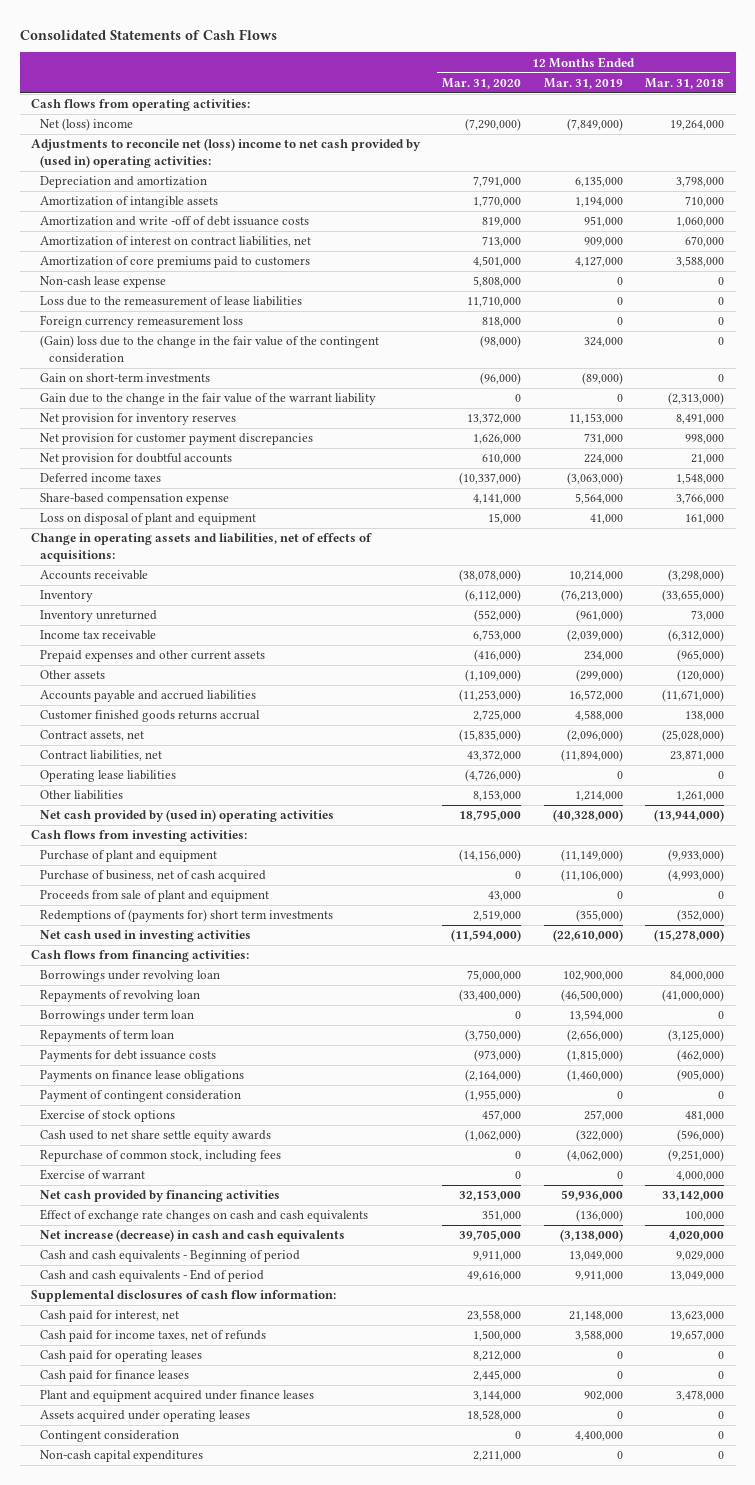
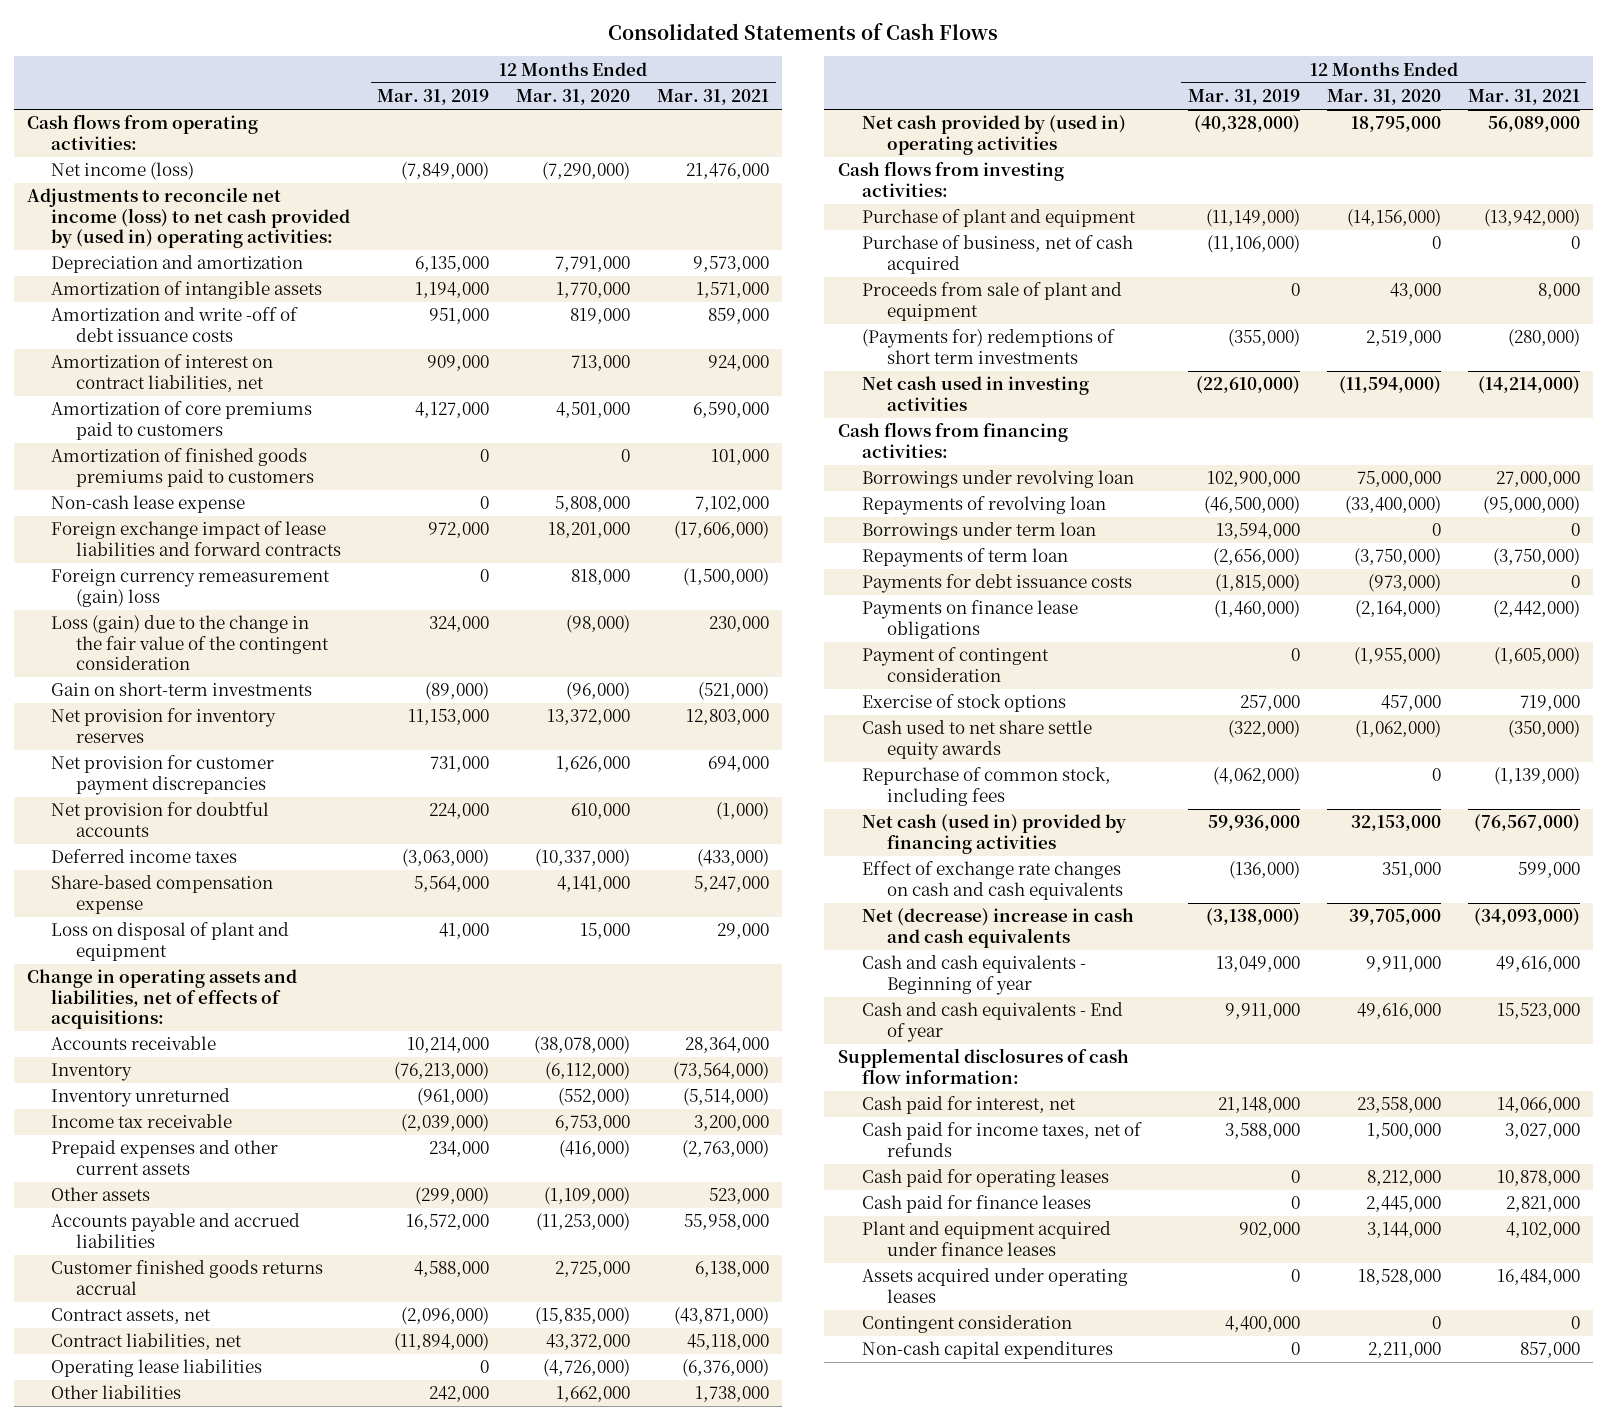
- | 12 Months Ended Mar. 31, 2020 | 12 Months Ended Mar. 31, 2019 | 12 Months Ended Mar. 31, 2018
+ | 12 Months Ended Mar. 31, 2019 | 12 Months Ended Mar. 31, 2020 | 12 Months Ended Mar. 31, 2021
- Net (loss) income | (7,290,000) | (7,849,000) | 19,264,000
- Adjustments to reconcile net (loss) income to net cash provided by (used in) operating activities:
+ Net income (loss) | (7,849,000) | (7,290,000) | 21,476,000
+ Adjustments to reconcile net income (loss) to net cash provided by (used in) operating activities:
+ Amortization of finished goods premiums paid to customers | 0 | 0 | 101,000
- Loss due to the remeasurement of lease liabilities | 11,710,000 | 0 | 0
- Foreign currency remeasurement loss | 818,000 | 0 | 0
- (Gain) loss due to the change in the fair value of the contingent consideration | (98,000) | 324,000 | 0
+ Foreign exchange impact of lease liabilities and forward contracts | 972,000 | 18,201,000 | (17,606,000)
+ Foreign currency remeasurement (gain) loss | 0 | 818,000 | (1,500,000)
+ Loss (gain) due to the change in the fair value of the contingent consideration | 324,000 | (98,000) | 230,000
- Gain due to the change in the fair value of the warrant liability | 0 | 0 | (2,313,000)
- Other liabilities | 8,153,000 | 1,214,000 | 1,261,000
+ Other liabilities | 242,000 | 1,662,000 | 1,738,000
- Redemptions of (payments for) short term investments | 2,519,000 | (355,000) | (352,000)
+ (Payments for) redemptions of short term investments | (355,000) | 2,519,000 | (280,000)
- Exercise of warrant | 0 | 0 | 4,000,000
- Net cash provided by financing activities | 32,153,000 | 59,936,000 | 33,142,000
+ Net cash (used in) provided by financing activities | 59,936,000 | 32,153,000 | (76,567,000)
- Net increase (decrease) in cash and cash equivalents | 39,705,000 | (3,138,000) | 4,020,000
- Cash and cash equivalents - Beginning of period | 9,911,000 | 13,049,000 | 9,029,000
- Cash and cash equivalents - End of period | 49,616,000 | 9,911,000 | 13,049,000
+ Net (decrease) increase in cash and cash equivalents | (3,138,000) | 39,705,000 | (34,093,000)
+ Cash and cash equivalents - Beginning of year | 13,049,000 | 9,911,000 | 49,616,000
+ Cash and cash equivalents - End of year | 9,911,000 | 49,616,000 | 15,523,000

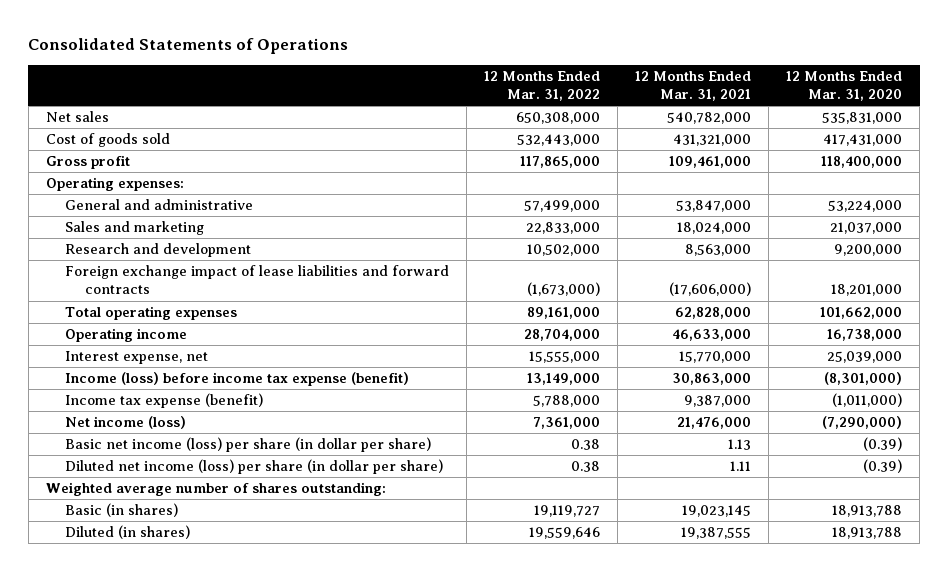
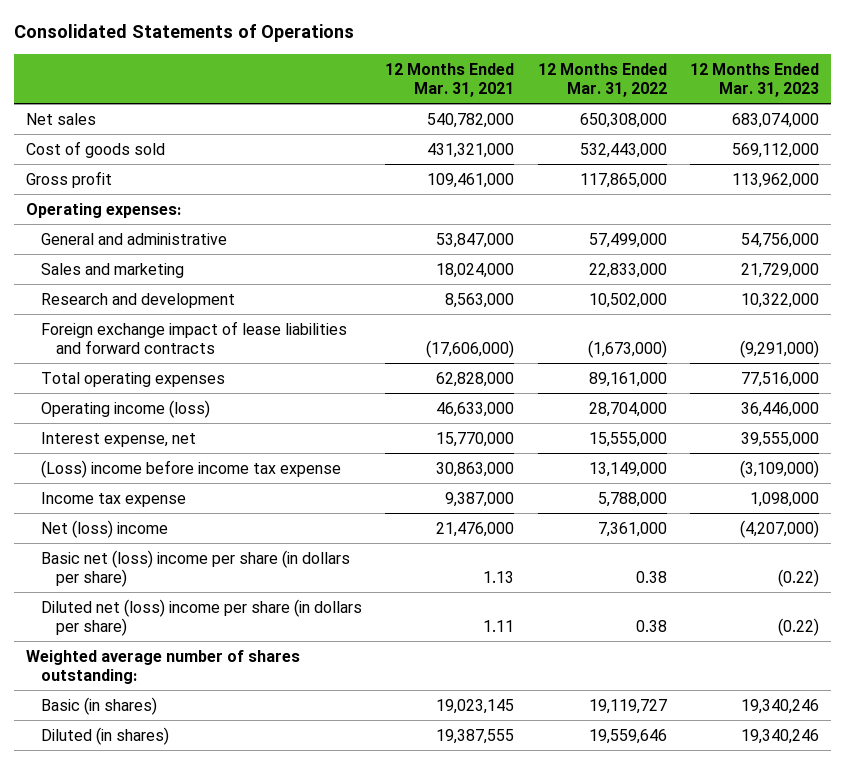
- | 12 Months Ended Mar. 31, 2022 | 12 Months Ended Mar. 31, 2021 | 12 Months Ended Mar. 31, 2020
+ | 12 Months Ended Mar. 31, 2021 | 12 Months Ended Mar. 31, 2022 | 12 Months Ended Mar. 31, 2023
- Operating income | 28,704,000 | 46,633,000 | 16,738,000
+ Operating income (loss) | 46,633,000 | 28,704,000 | 36,446,000
- Income (loss) before income tax expense (benefit) | 13,149,000 | 30,863,000 | (8,301,000)
- Income tax expense (benefit) | 5,788,000 | 9,387,000 | (1,011,000)
- Net income (loss) | 7,361,000 | 21,476,000 | (7,290,000)
- Basic net income (loss) per share (in dollar per share) | 0.38 | 1.13 | (0.39)
- Diluted net income (loss) per share (in dollar per share) | 0.38 | 1.11 | (0.39)
+ (Loss) income before income tax expense | 30,863,000 | 13,149,000 | (3,109,000)
+ Income tax expense | 9,387,000 | 5,788,000 | 1,098,000
+ Net (loss) income | 21,476,000 | 7,361,000 | (4,207,000)
+ Basic net (loss) income per share (in dollars per share) | 1.13 | 0.38 | (0.22)
+ Diluted net (loss) income per share (in dollars per share) | 1.11 | 0.38 | (0.22)

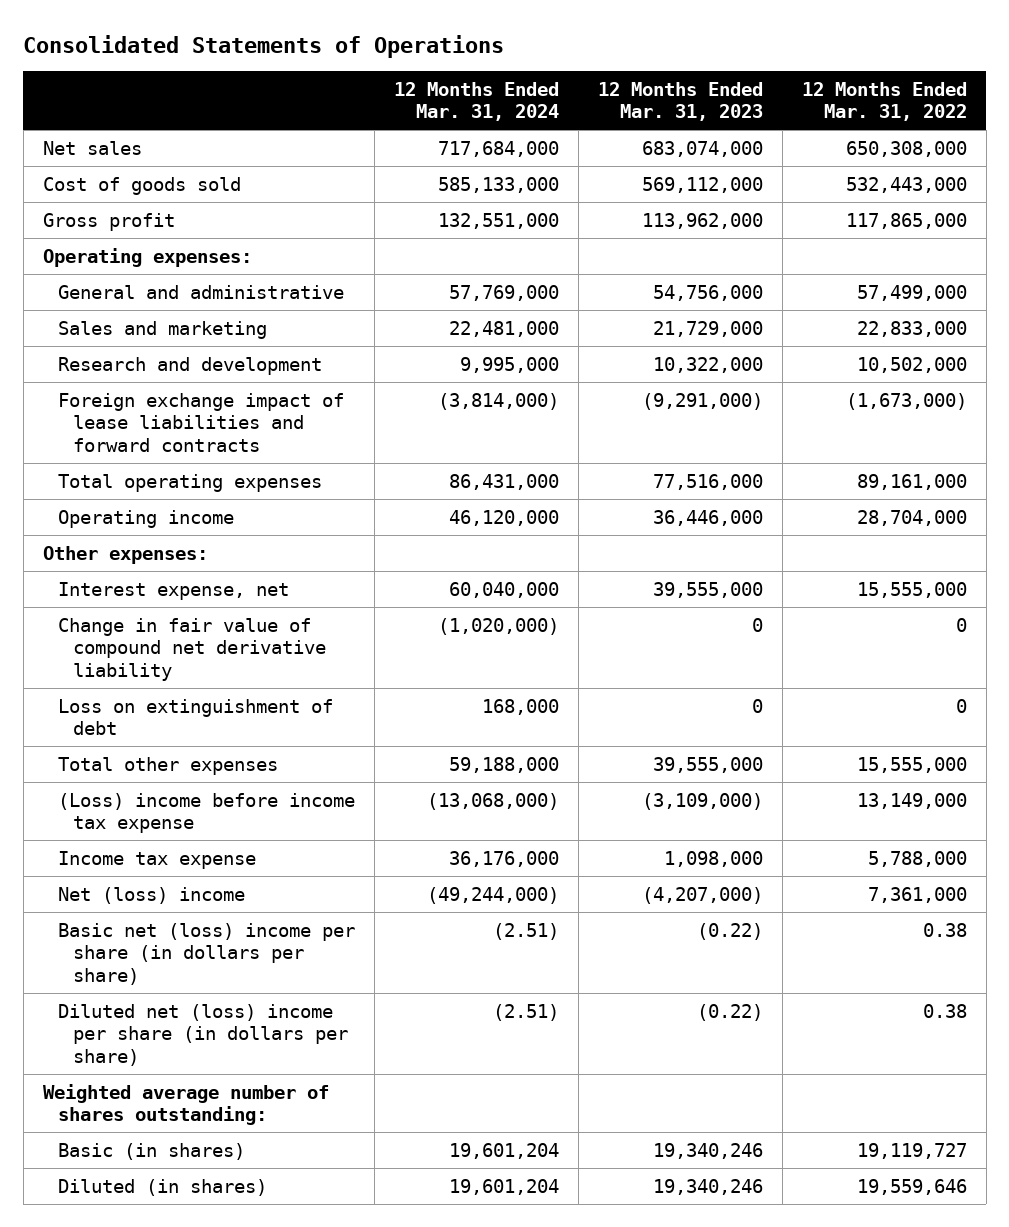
- | 12 Months Ended Mar. 31, 2021 | 12 Months Ended Mar. 31, 2022 | 12 Months Ended Mar. 31, 2023
+ | 12 Months Ended Mar. 31, 2024 | 12 Months Ended Mar. 31, 2023 | 12 Months Ended Mar. 31, 2022
- Operating income (loss) | 46,633,000 | 28,704,000 | 36,446,000
+ Operating income | 46,120,000 | 36,446,000 | 28,704,000
+ Other expenses:
+ Change in fair value of compound net derivative liability | (1,020,000) | 0 | 0
+ Loss on extinguishment of debt | 168,000 | 0 | 0
+ Total other expenses | 59,188,000 | 39,555,000 | 15,555,000

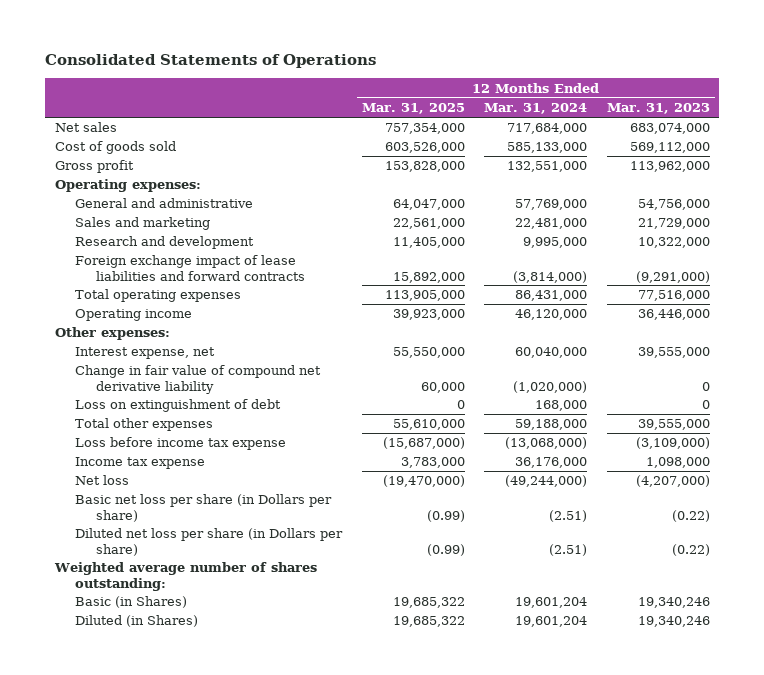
- | 12 Months Ended Mar. 31, 2024 | 12 Months Ended Mar. 31, 2023 | 12 Months Ended Mar. 31, 2022
+ | 12 Months Ended Mar. 31, 2025 | 12 Months Ended Mar. 31, 2024 | 12 Months Ended Mar. 31, 2023
- (Loss) income before income tax expense | (13,068,000) | (3,109,000) | 13,149,000
+ Loss before income tax expense | (15,687,000) | (13,068,000) | (3,109,000)
- Net (loss) income | (49,244,000) | (4,207,000) | 7,361,000
- Basic net (loss) income per share (in dollars per share) | (2.51) | (0.22) | 0.38
- Diluted net (loss) income per share (in dollars per share) | (2.51) | (0.22) | 0.38
+ Net loss | (19,470,000) | (49,244,000) | (4,207,000)
+ Basic net loss per share (in Dollars per share) | (0.99) | (2.51) | (0.22)
+ Diluted net loss per share (in Dollars per share) | (0.99) | (2.51) | (0.22)
- Basic (in shares) | 19,601,204 | 19,340,246 | 19,119,727
- Diluted (in shares) | 19,601,204 | 19,340,246 | 19,559,646
+ Basic (in Shares) | 19,685,322 | 19,601,204 | 19,340,246
+ Diluted (in Shares) | 19,685,322 | 19,601,204 | 19,340,246

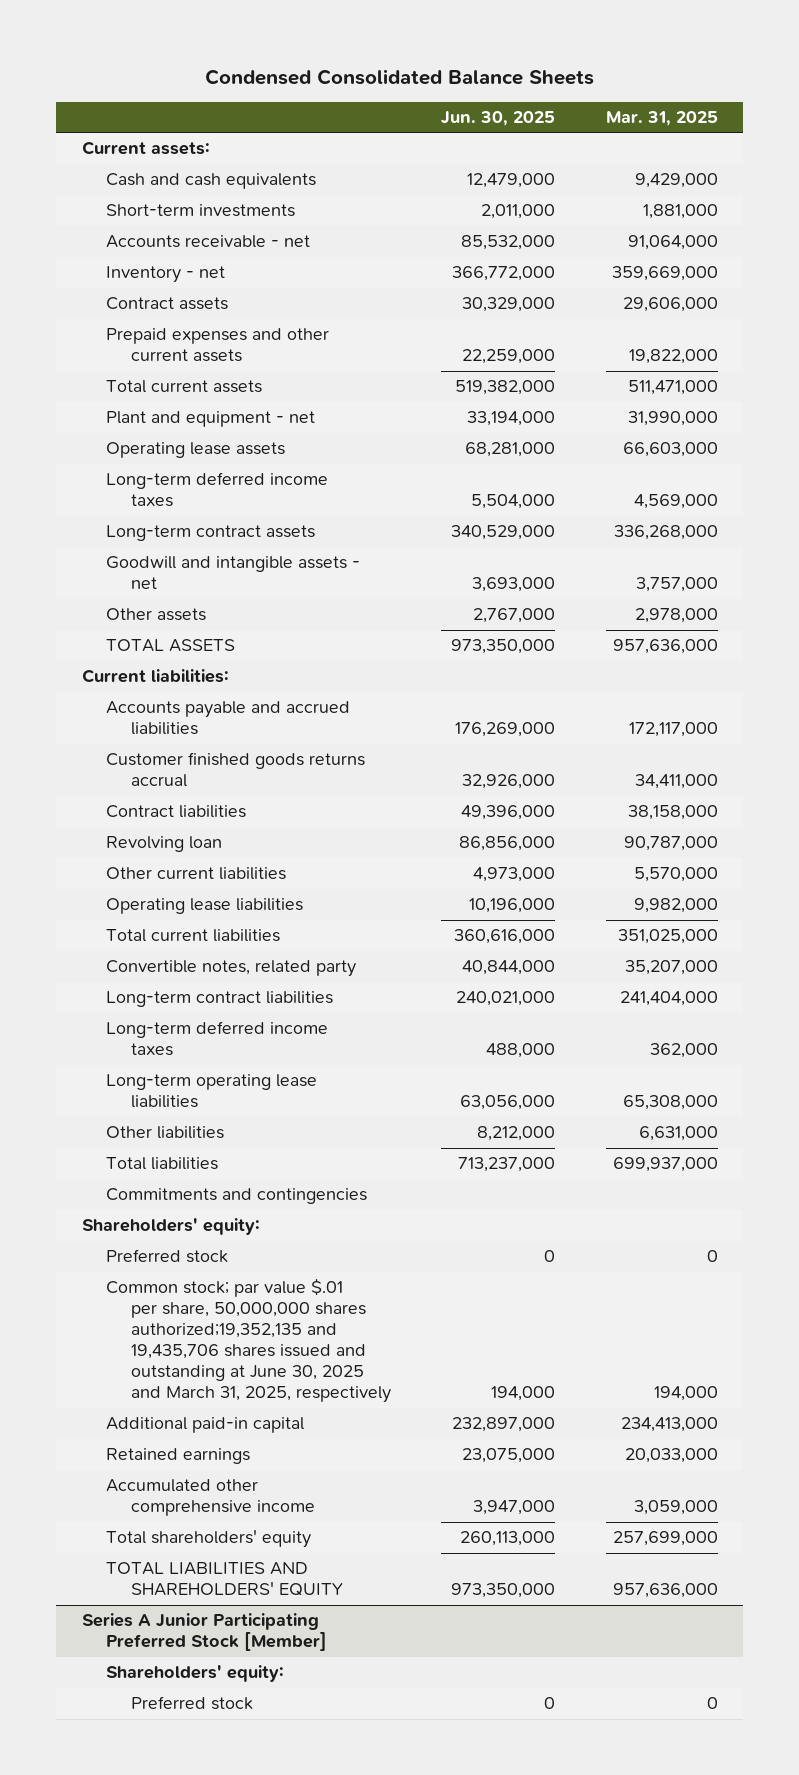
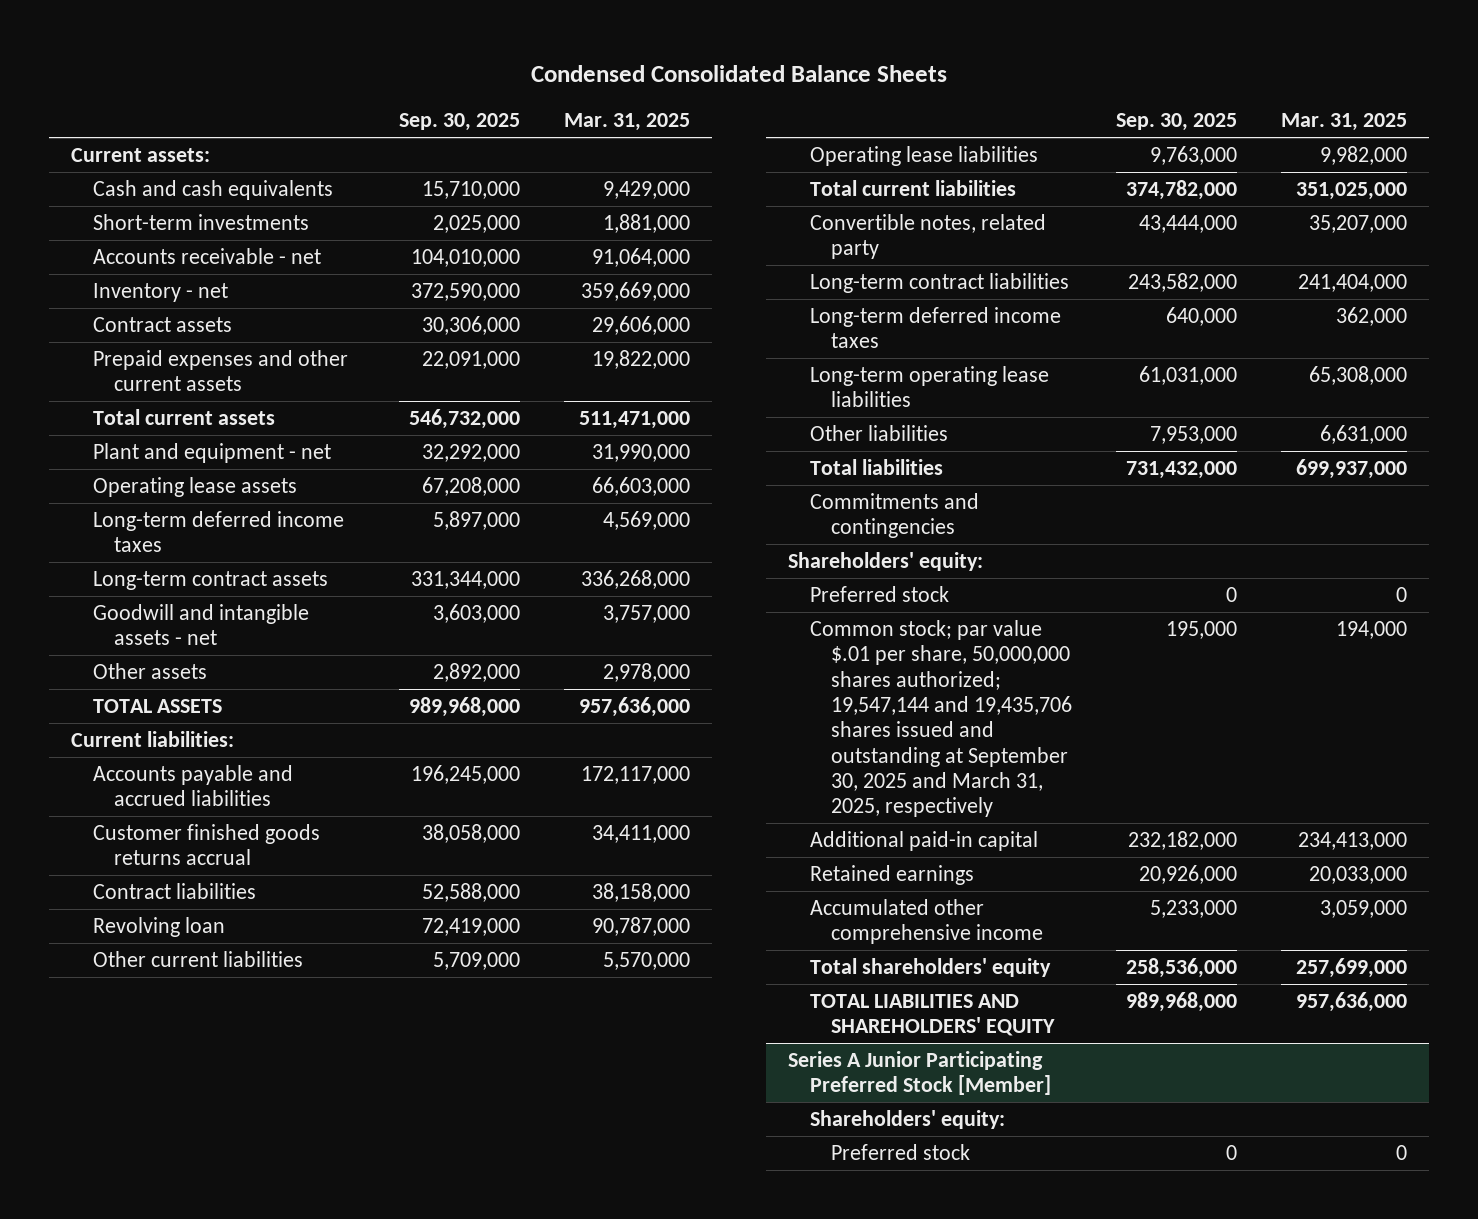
- | Jun. 30, 2025 | Mar. 31, 2025
+ | Sep. 30, 2025 | Mar. 31, 2025
- Common stock; par value $.01 per share, 50,000,000 shares authorized;19,352,135 and 19,435,706 shares issued and outstanding at June 30, 2025 and March 31, 2025, respectively | 194,000 | 194,000
+ Common stock; par value $.01 per share, 50,000,000 shares authorized; 19,547,144 and 19,435,706 shares issued and outstanding at September 30, 2025 and March 31, 2025, respectively | 195,000 | 194,000

